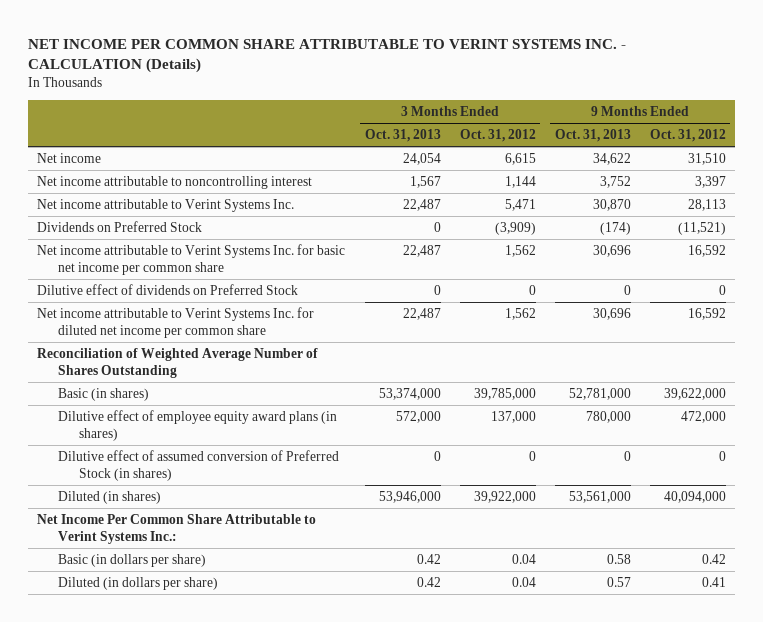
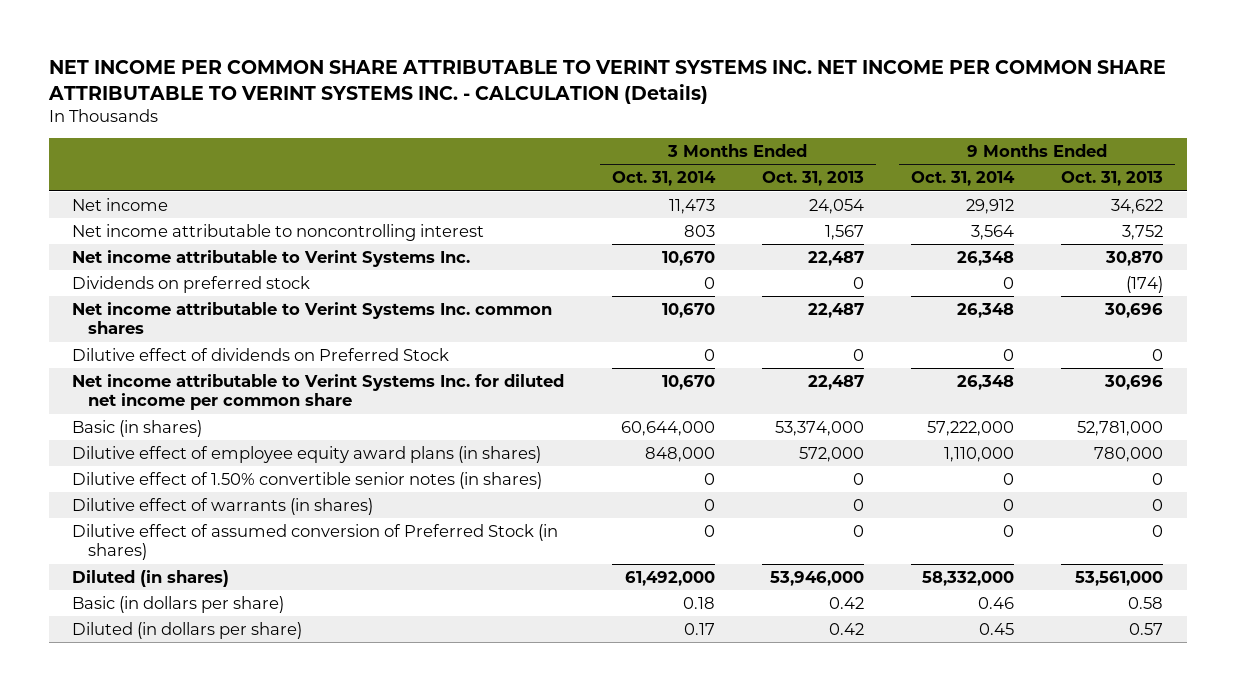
- NET INCOME PER COMMON SHARE ATTRIBUTABLE TO VERINT SYSTEMS INC. - CALCULATION (Details)
+ NET INCOME PER COMMON SHARE ATTRIBUTABLE TO VERINT SYSTEMS INC. NET INCOME PER COMMON SHARE ATTRIBUTABLE TO VERINT SYSTEMS INC. - CALCULATION (Details)
- | 3 Months Ended Oct. 31, 2013 | 3 Months Ended Oct. 31, 2012 | 9 Months Ended Oct. 31, 2013 | 9 Months Ended Oct. 31, 2012
+ | 3 Months Ended Oct. 31, 2014 | 3 Months Ended Oct. 31, 2013 | 9 Months Ended Oct. 31, 2014 | 9 Months Ended Oct. 31, 2013
- Dividends on Preferred Stock | 0 | (3,909) | (174) | (11,521)
- Net income attributable to Verint Systems Inc. for basic net income per common share | 22,487 | 1,562 | 30,696 | 16,592
+ Dividends on preferred stock | 0 | 0 | 0 | (174)
+ Net income attributable to Verint Systems Inc. common shares | 10,670 | 22,487 | 26,348 | 30,696
- Reconciliation of Weighted Average Number of Shares Outstanding
+ Dilutive effect of 1.50% convertible senior notes (in shares) | 0 | 0 | 0 | 0
+ Dilutive effect of warrants (in shares) | 0 | 0 | 0 | 0
- Net Income Per Common Share Attributable to Verint Systems Inc.:

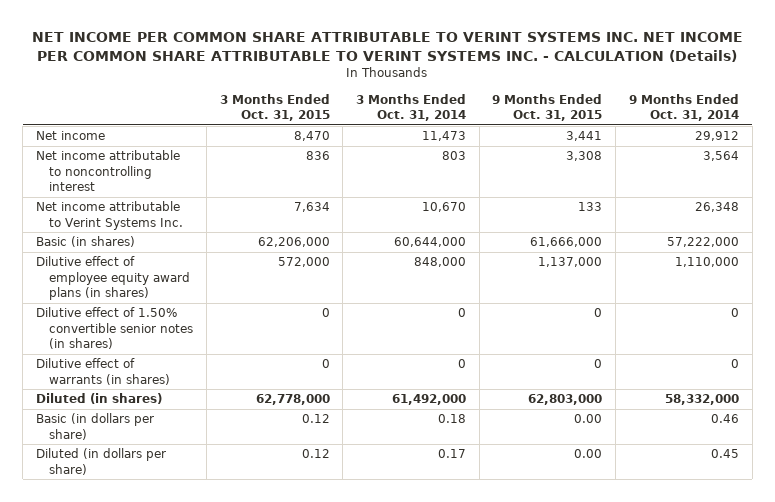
- | 3 Months Ended Oct. 31, 2014 | 3 Months Ended Oct. 31, 2013 | 9 Months Ended Oct. 31, 2014 | 9 Months Ended Oct. 31, 2013
+ | 3 Months Ended Oct. 31, 2015 | 3 Months Ended Oct. 31, 2014 | 9 Months Ended Oct. 31, 2015 | 9 Months Ended Oct. 31, 2014
- Dividends on preferred stock | 0 | 0 | 0 | (174)
- Net income attributable to Verint Systems Inc. common shares | 10,670 | 22,487 | 26,348 | 30,696
- Dilutive effect of dividends on Preferred Stock | 0 | 0 | 0 | 0
- Net income attributable to Verint Systems Inc. for diluted net income per common share | 10,670 | 22,487 | 26,348 | 30,696
- Dilutive effect of assumed conversion of Preferred Stock (in shares) | 0 | 0 | 0 | 0

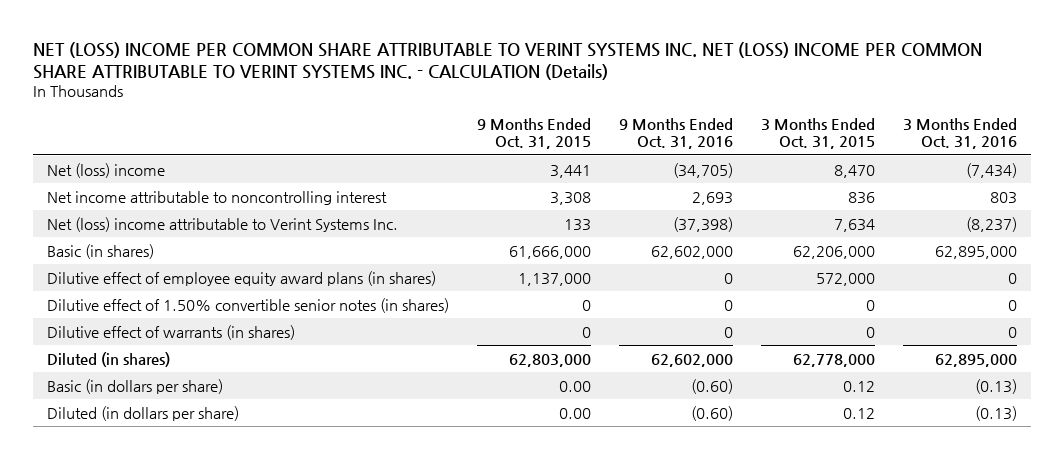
- NET INCOME PER COMMON SHARE ATTRIBUTABLE TO VERINT SYSTEMS INC. NET INCOME PER COMMON SHARE ATTRIBUTABLE TO VERINT SYSTEMS INC. - CALCULATION (Details)
+ NET (LOSS) INCOME PER COMMON SHARE ATTRIBUTABLE TO VERINT SYSTEMS INC. NET (LOSS) INCOME PER COMMON SHARE ATTRIBUTABLE TO VERINT SYSTEMS INC. - CALCULATION (Details)
- | 3 Months Ended Oct. 31, 2015 | 3 Months Ended Oct. 31, 2014 | 9 Months Ended Oct. 31, 2015 | 9 Months Ended Oct. 31, 2014
+ | 9 Months Ended Oct. 31, 2015 | 9 Months Ended Oct. 31, 2016 | 3 Months Ended Oct. 31, 2015 | 3 Months Ended Oct. 31, 2016
- Net income | 8,470 | 11,473 | 3,441 | 29,912
+ Net (loss) income | 3,441 | (34,705) | 8,470 | (7,434)
- Net income attributable to Verint Systems Inc. | 7,634 | 10,670 | 133 | 26,348
+ Net (loss) income attributable to Verint Systems Inc. | 133 | (37,398) | 7,634 | (8,237)

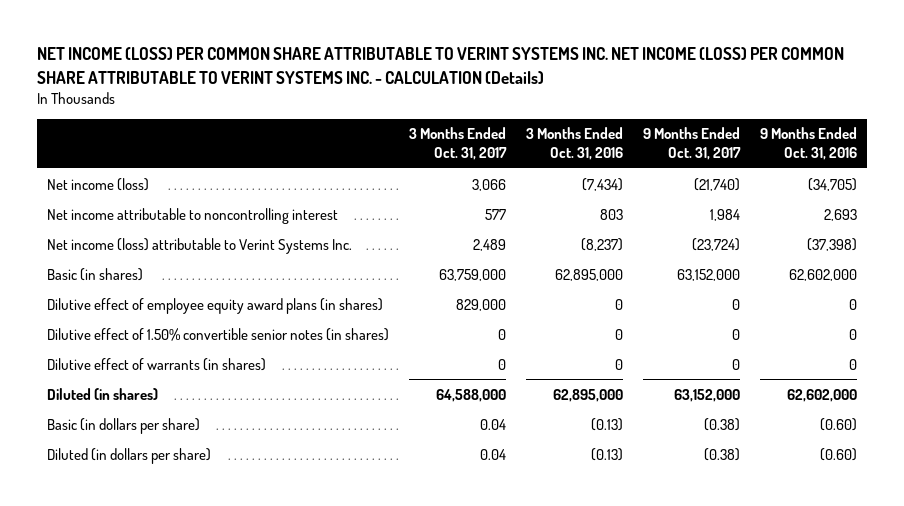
- NET (LOSS) INCOME PER COMMON SHARE ATTRIBUTABLE TO VERINT SYSTEMS INC. NET (LOSS) INCOME PER COMMON SHARE ATTRIBUTABLE TO VERINT SYSTEMS INC. - CALCULATION (Details)
+ NET INCOME (LOSS) PER COMMON SHARE ATTRIBUTABLE TO VERINT SYSTEMS INC. NET INCOME (LOSS) PER COMMON SHARE ATTRIBUTABLE TO VERINT SYSTEMS INC. - CALCULATION (Details)
- | 9 Months Ended Oct. 31, 2015 | 9 Months Ended Oct. 31, 2016 | 3 Months Ended Oct. 31, 2015 | 3 Months Ended Oct. 31, 2016
+ | 3 Months Ended Oct. 31, 2017 | 3 Months Ended Oct. 31, 2016 | 9 Months Ended Oct. 31, 2017 | 9 Months Ended Oct. 31, 2016
- Net (loss) income | 3,441 | (34,705) | 8,470 | (7,434)
+ Net income (loss) | 3,066 | (7,434) | (21,740) | (34,705)
- Net (loss) income attributable to Verint Systems Inc. | 133 | (37,398) | 7,634 | (8,237)
+ Net income (loss) attributable to Verint Systems Inc. | 2,489 | (8,237) | (23,724) | (37,398)

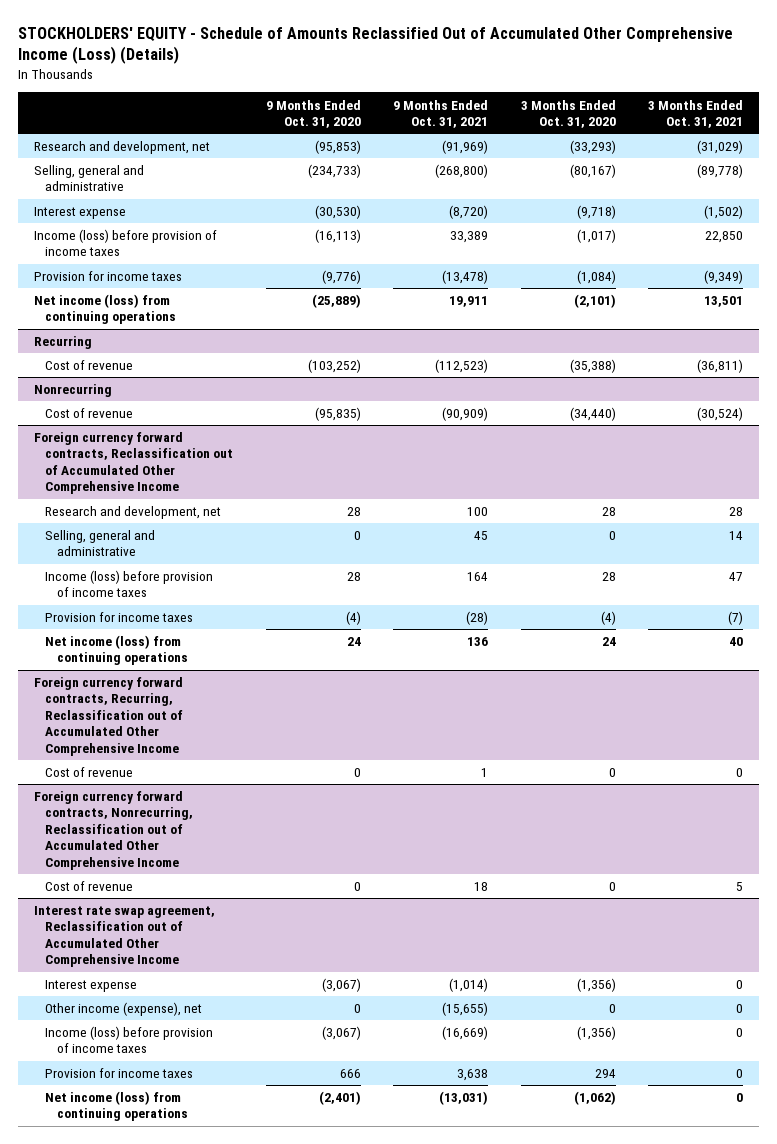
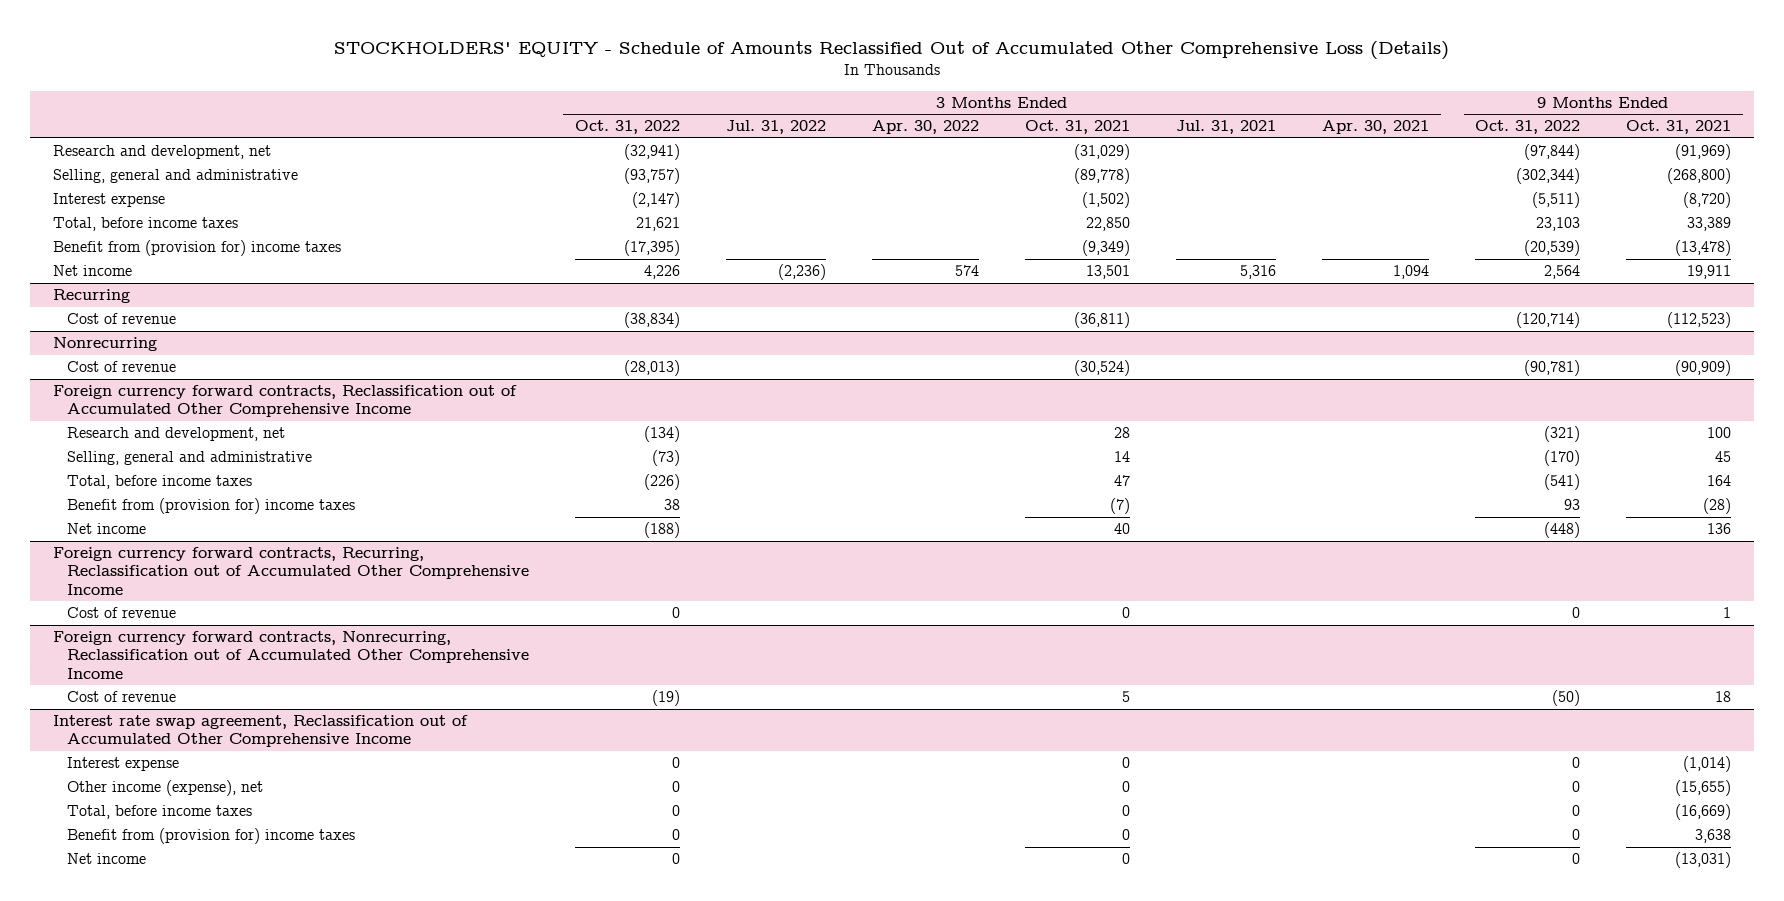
- STOCKHOLDERS' EQUITY - Schedule of Amounts Reclassified Out of Accumulated Other Comprehensive Income (Loss) (Details)
+ STOCKHOLDERS' EQUITY - Schedule of Amounts Reclassified Out of Accumulated Other Comprehensive Loss (Details)
- | 9 Months Ended Oct. 31, 2020 | 9 Months Ended Oct. 31, 2021 | 3 Months Ended Oct. 31, 2020 | 3 Months Ended Oct. 31, 2021
+ | 3 Months Ended Oct. 31, 2022 | 3 Months Ended Jul. 31, 2022 | 3 Months Ended Apr. 30, 2022 | 3 Months Ended Oct. 31, 2021 | 3 Months Ended Jul. 31, 2021 | 3 Months Ended Apr. 30, 2021 | 9 Months Ended Oct. 31, 2022 | 9 Months Ended Oct. 31, 2021
- Income (loss) before provision of income taxes | (16,113) | 33,389 | (1,017) | 22,850
- Provision for income taxes | (9,776) | (13,478) | (1,084) | (9,349)
- Net income (loss) from continuing operations | (25,889) | 19,911 | (2,101) | 13,501
+ Total, before income taxes | 21,621 | | | 22,850 | | | 23,103 | 33,389
+ Benefit from (provision for) income taxes | (17,395) | | | (9,349) | | | (20,539) | (13,478)
+ Net income | 4,226 | (2,236) | 574 | 13,501 | 5,316 | 1,094 | 2,564 | 19,911
@ Foreign currency forward contracts, Reclassification out of Accumulated Other Comprehensive Income
- Income (loss) before provision of income taxes | 28 | 164 | 28 | 47
- Provision for income taxes | (4) | (28) | (4) | (7)
- Net income (loss) from continuing operations | 24 | 136 | 24 | 40
+ Total, before income taxes | (226) | | | 47 | | | (541) | 164
+ Benefit from (provision for) income taxes | 38 | | | (7) | | | 93 | (28)
+ Net income | (188) | | | 40 | | | (448) | 136
@ Interest rate swap agreement, Reclassification out of Accumulated Other Comprehensive Income
- Income (loss) before provision of income taxes | (3,067) | (16,669) | (1,356) | 0
- Provision for income taxes | 666 | 3,638 | 294 | 0
- Net income (loss) from continuing operations | (2,401) | (13,031) | (1,062) | 0
+ Total, before income taxes | 0 | | | 0 | | | 0 | (16,669)
+ Benefit from (provision for) income taxes | 0 | | | 0 | | | 0 | 3,638
+ Net income | 0 | | | 0 | | | 0 | (13,031)

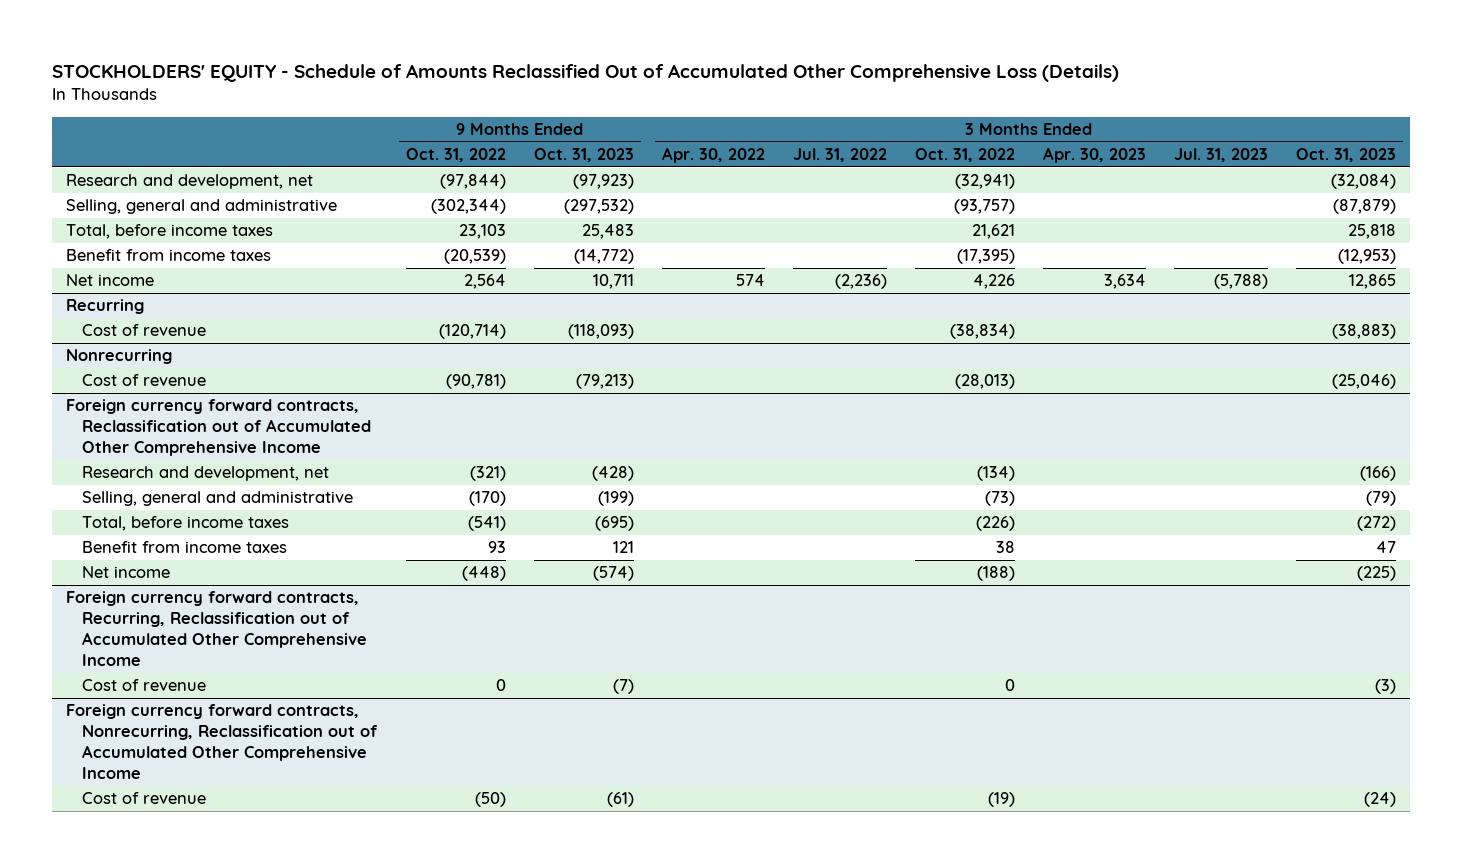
- | 3 Months Ended Oct. 31, 2022 | 3 Months Ended Jul. 31, 2022 | 3 Months Ended Apr. 30, 2022 | 3 Months Ended Oct. 31, 2021 | 3 Months Ended Jul. 31, 2021 | 3 Months Ended Apr. 30, 2021 | 9 Months Ended Oct. 31, 2022 | 9 Months Ended Oct. 31, 2021
+ | 9 Months Ended Oct. 31, 2022 | 9 Months Ended Oct. 31, 2023 | 3 Months Ended Apr. 30, 2022 | 3 Months Ended Jul. 31, 2022 | 3 Months Ended Oct. 31, 2022 | 3 Months Ended Apr. 30, 2023 | 3 Months Ended Jul. 31, 2023 | 3 Months Ended Oct. 31, 2023
- Interest expense | (2,147) | | | (1,502) | | | (5,511) | (8,720)
- Benefit from (provision for) income taxes | (17,395) | | | (9,349) | | | (20,539) | (13,478)
+ Benefit from income taxes | (20,539) | (14,772) | | | (17,395) | | | (12,953)
@ Foreign currency forward contracts, Reclassification out of Accumulated Other Comprehensive Income
- Benefit from (provision for) income taxes | 38 | | | (7) | | | 93 | (28)
+ Benefit from income taxes | 93 | 121 | | | 38 | | | 47
- Interest rate swap agreement, Reclassification out of Accumulated Other Comprehensive Income
- Interest expense | 0 | | | 0 | | | 0 | (1,014)
- Other income (expense), net | 0 | | | 0 | | | 0 | (15,655)
- Total, before income taxes | 0 | | | 0 | | | 0 | (16,669)
- Benefit from (provision for) income taxes | 0 | | | 0 | | | 0 | 3,638
- Net income | 0 | | | 0 | | | 0 | (13,031)

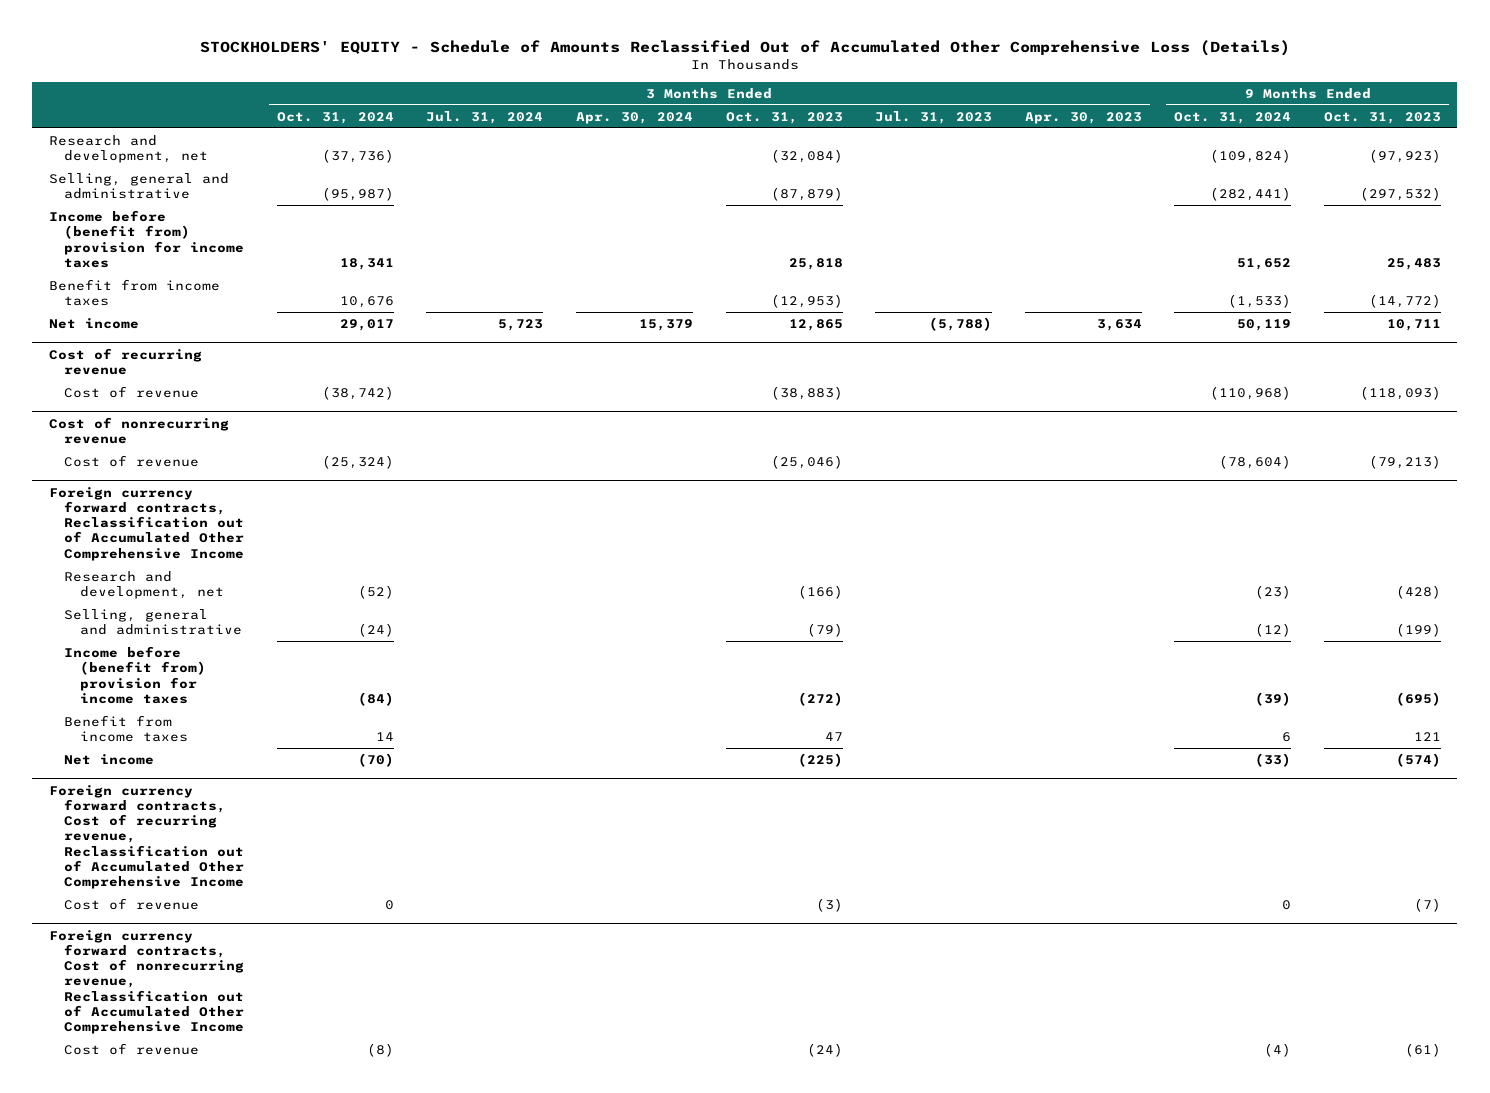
- | 9 Months Ended Oct. 31, 2022 | 9 Months Ended Oct. 31, 2023 | 3 Months Ended Apr. 30, 2022 | 3 Months Ended Jul. 31, 2022 | 3 Months Ended Oct. 31, 2022 | 3 Months Ended Apr. 30, 2023 | 3 Months Ended Jul. 31, 2023 | 3 Months Ended Oct. 31, 2023
+ | 3 Months Ended Oct. 31, 2024 | 3 Months Ended Jul. 31, 2024 | 3 Months Ended Apr. 30, 2024 | 3 Months Ended Oct. 31, 2023 | 3 Months Ended Jul. 31, 2023 | 3 Months Ended Apr. 30, 2023 | 9 Months Ended Oct. 31, 2024 | 9 Months Ended Oct. 31, 2023
- Total, before income taxes | 23,103 | 25,483 | | | 21,621 | | | 25,818
+ Income before (benefit from) provision for income taxes | 18,341 | | | 25,818 | | | 51,652 | 25,483
- Recurring
+ Cost of recurring revenue
- Nonrecurring
+ Cost of nonrecurring revenue
@ Foreign currency forward contracts, Reclassification out of Accumulated Other Comprehensive Income
- Total, before income taxes | (541) | (695) | | | (226) | | | (272)
+ Income before (benefit from) provision for income taxes | (84) | | | (272) | | | (39) | (695)
- Foreign currency forward contracts, Recurring, Reclassification out of Accumulated Other Comprehensive Income
+ Foreign currency forward contracts, Cost of recurring revenue, Reclassification out of Accumulated Other Comprehensive Income
- Foreign currency forward contracts, Nonrecurring, Reclassification out of Accumulated Other Comprehensive Income
+ Foreign currency forward contracts, Cost of nonrecurring revenue, Reclassification out of Accumulated Other Comprehensive Income

